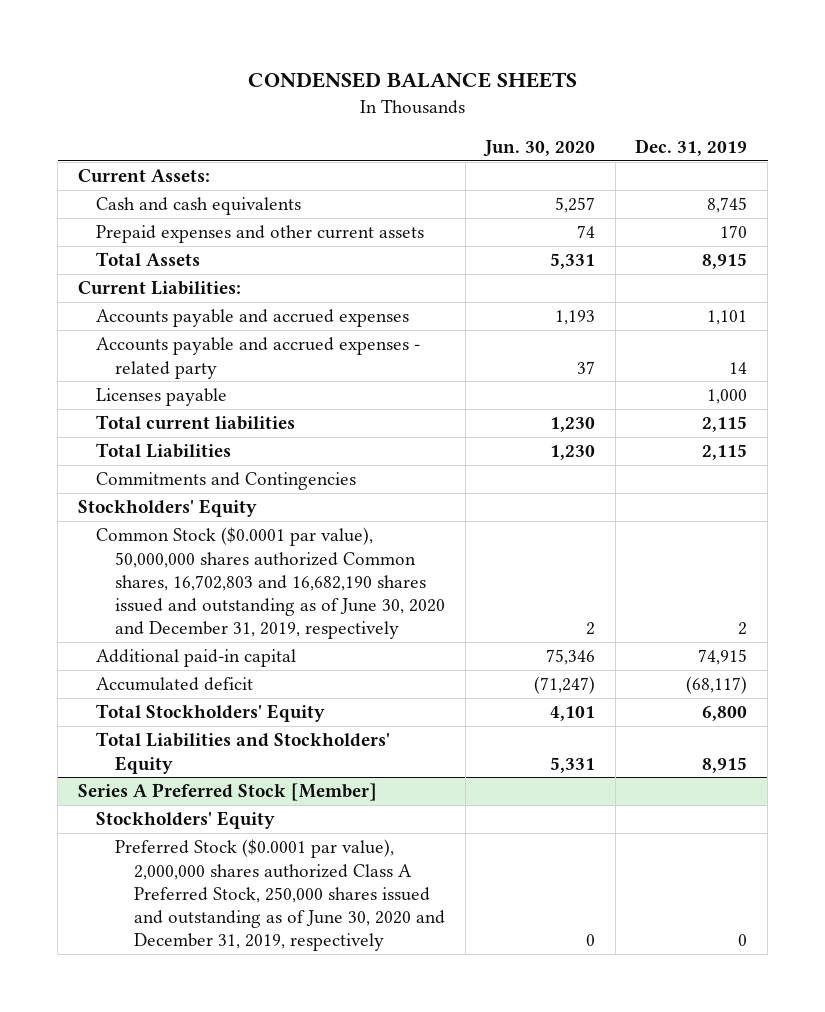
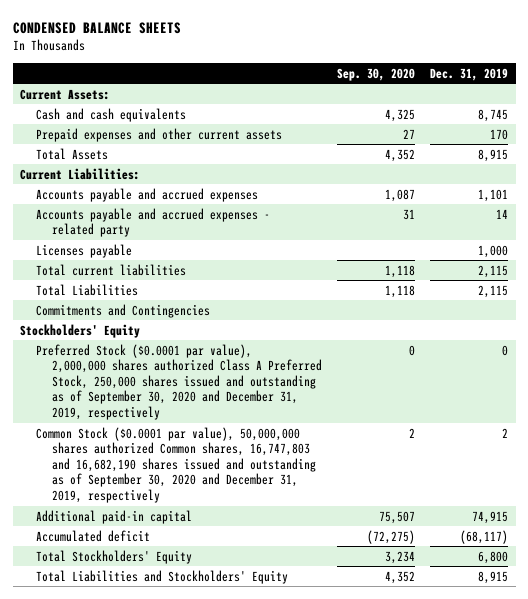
- | Jun. 30, 2020 | Dec. 31, 2019
+ | Sep. 30, 2020 | Dec. 31, 2019
- Common Stock ($0.0001 par value), 50,000,000 shares authorized Common shares, 16,702,803 and 16,682,190 shares issued and outstanding as of June 30, 2020 and December 31, 2019, respectively | 2 | 2
+ Preferred Stock ($0.0001 par value), 2,000,000 shares authorized Class A Preferred Stock, 250,000 shares issued and outstanding as of September 30, 2020 and December 31, 2019, respectively | 0 | 0
+ Common Stock ($0.0001 par value), 50,000,000 shares authorized Common shares, 16,747,803 and 16,682,190 shares issued and outstanding as of September 30, 2020 and December 31, 2019, respectively | 2 | 2
- Series A Preferred Stock [Member]
- Stockholders' Equity
- Preferred Stock ($0.0001 par value), 2,000,000 shares authorized Class A Preferred Stock, 250,000 shares issued and outstanding as of June 30, 2020 and December 31, 2019, respectively | 0 | 0

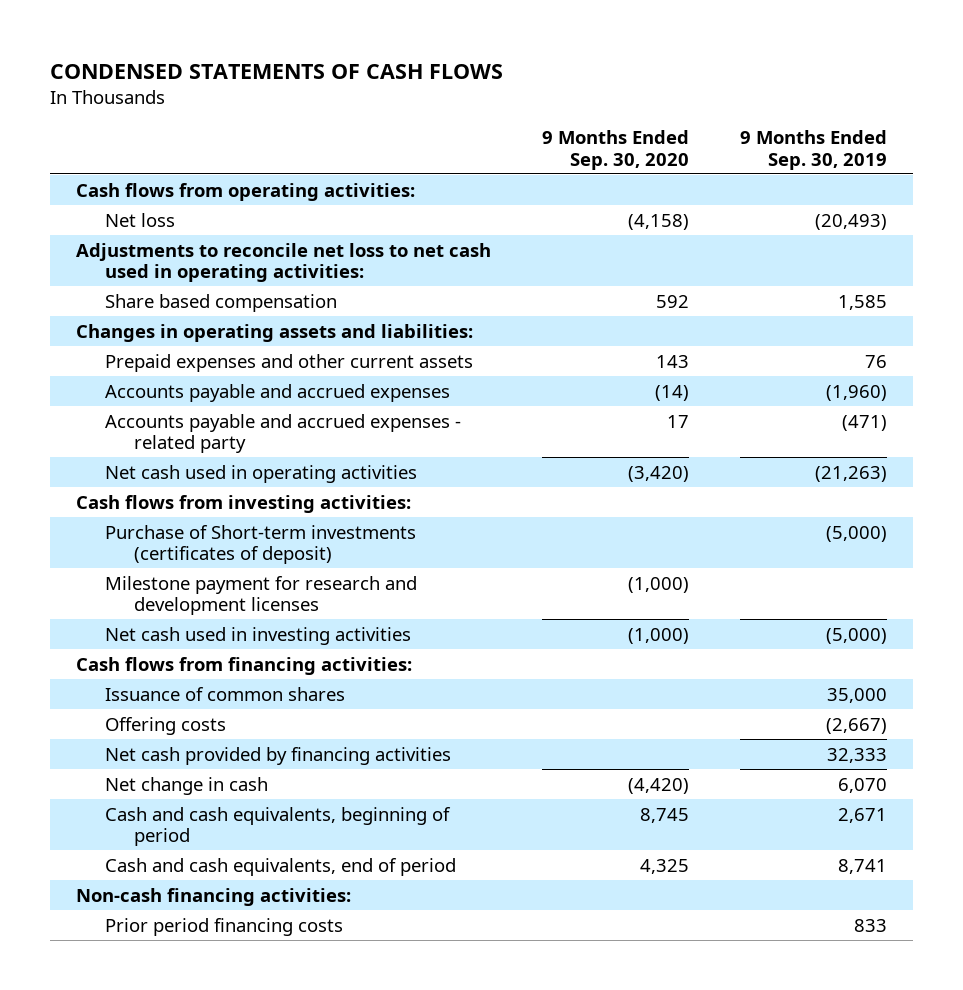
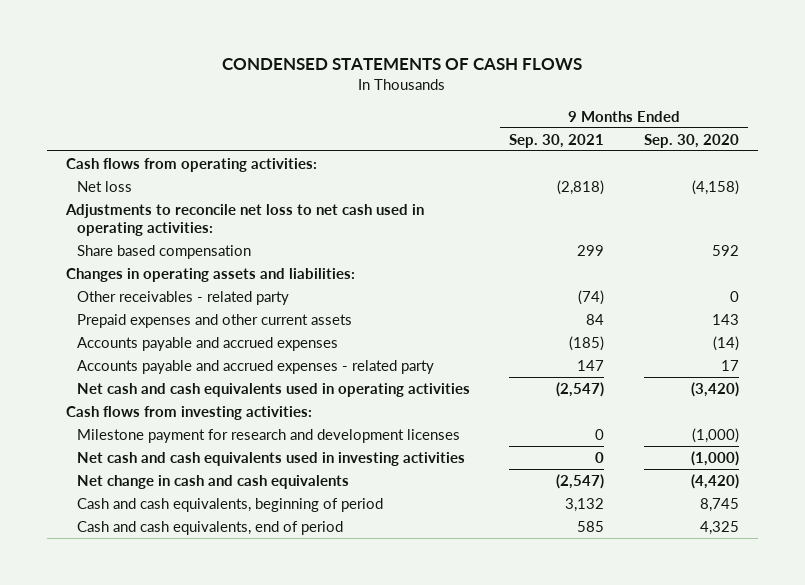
- | 9 Months Ended Sep. 30, 2020 | 9 Months Ended Sep. 30, 2019
+ | 9 Months Ended Sep. 30, 2021 | 9 Months Ended Sep. 30, 2020
+ Other receivables - related party | (74) | 0
- Net cash used in operating activities | (3,420) | (21,263)
+ Net cash and cash equivalents used in operating activities | (2,547) | (3,420)
- Purchase of Short-term investments (certificates of deposit) | | (5,000)
- Net cash used in investing activities | (1,000) | (5,000)
- Cash flows from financing activities:
- Issuance of common shares | | 35,000
- Offering costs | | (2,667)
- Net cash provided by financing activities | | 32,333
- Net change in cash | (4,420) | 6,070
+ Net cash and cash equivalents used in investing activities | 0 | (1,000)
+ Net change in cash and cash equivalents | (2,547) | (4,420)
- Non-cash financing activities:
- Prior period financing costs | | 833

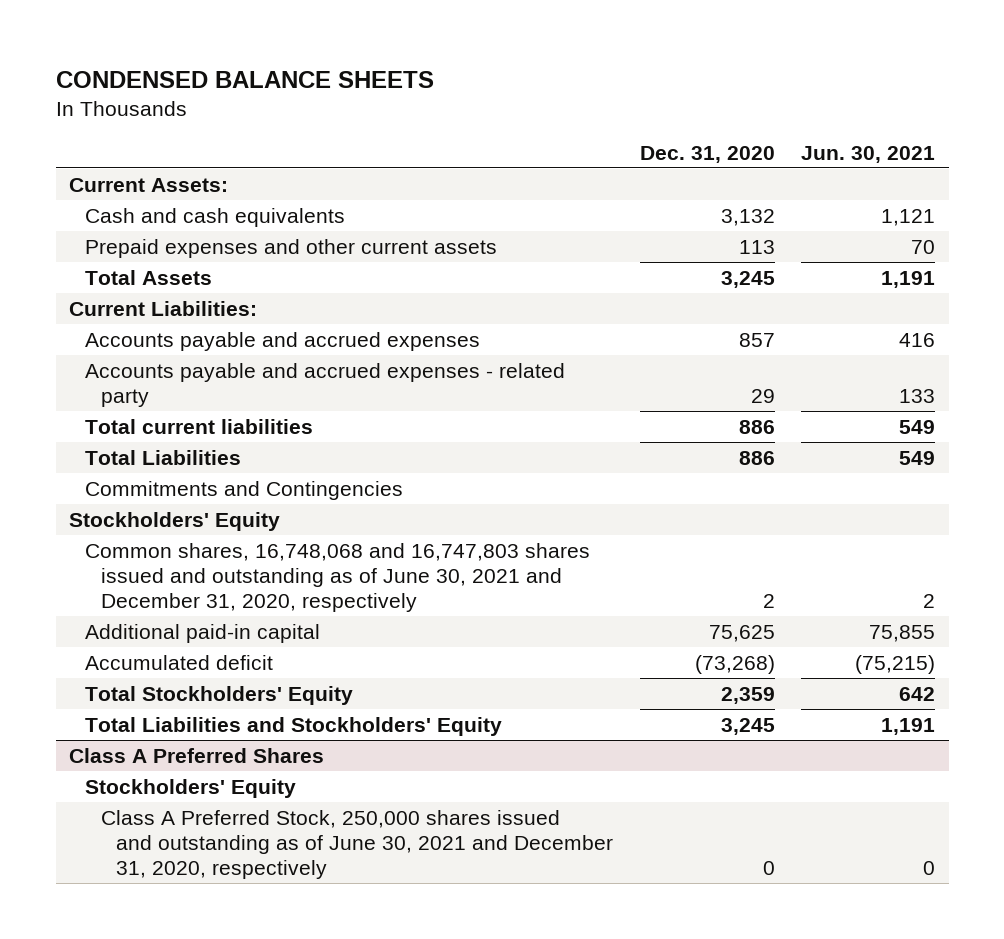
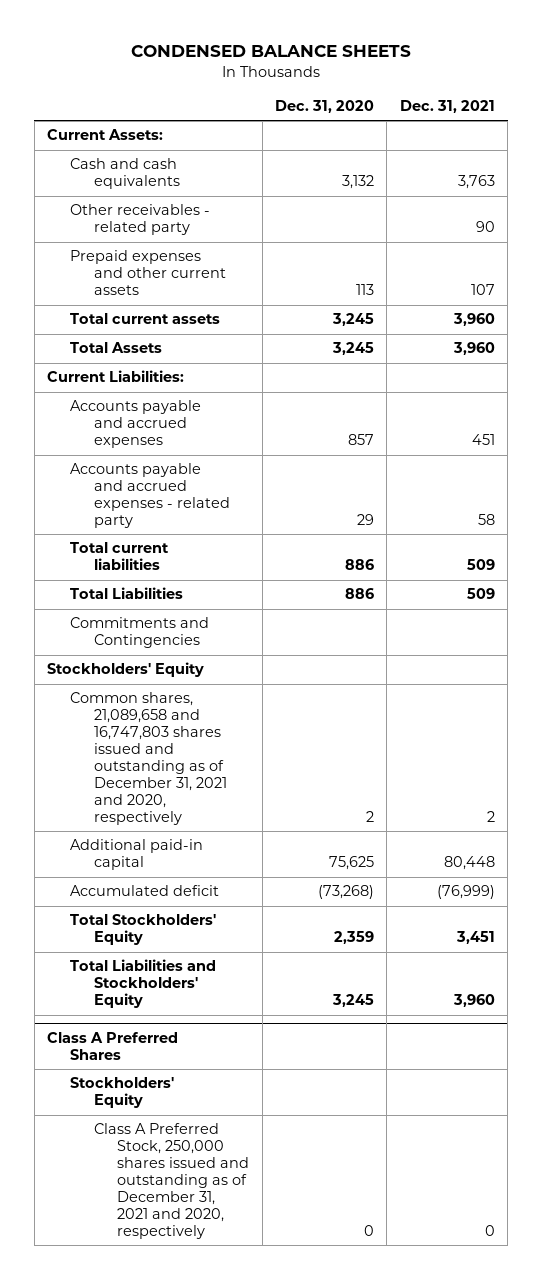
- | Dec. 31, 2020 | Jun. 30, 2021
+ | Dec. 31, 2020 | Dec. 31, 2021
+ Other receivables - related party | | 90
+ Total current assets | 3,245 | 3,960
- Common shares, 16,748,068 and 16,747,803 shares issued and outstanding as of June 30, 2021 and December 31, 2020, respectively | 2 | 2
+ Common shares, 21,089,658 and 16,747,803 shares issued and outstanding as of December 31, 2021 and 2020, respectively | 2 | 2
@ Class A Preferred Shares
- Class A Preferred Stock, 250,000 shares issued and outstanding as of June 30, 2021 and December 31, 2020, respectively | 0 | 0
+ Class A Preferred Stock, 250,000 shares issued and outstanding as of December 31, 2021 and 2020, respectively | 0 | 0

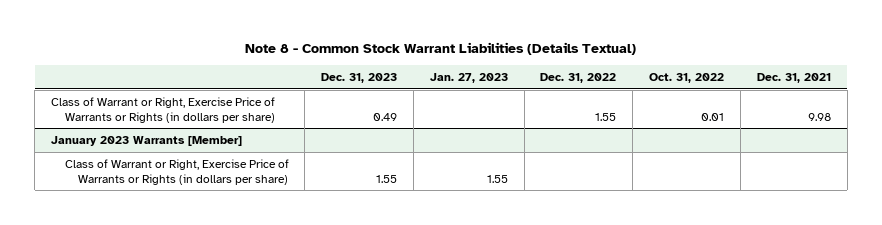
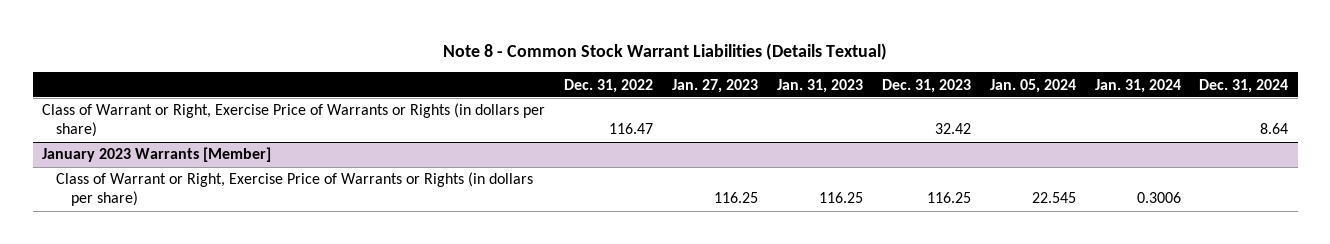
- | Dec. 31, 2023 | Jan. 27, 2023 | Dec. 31, 2022 | Oct. 31, 2022 | Dec. 31, 2021
+ | Dec. 31, 2022 | Jan. 27, 2023 | Jan. 31, 2023 | Dec. 31, 2023 | Jan. 05, 2024 | Jan. 31, 2024 | Dec. 31, 2024
- Class of Warrant or Right, Exercise Price of Warrants or Rights (in dollars per share) | 0.49 | | 1.55 | 0.01 | 9.98
+ Class of Warrant or Right, Exercise Price of Warrants or Rights (in dollars per share) | 116.47 | | | 32.42 | | | 8.64
@ January 2023 Warrants [Member]
- Class of Warrant or Right, Exercise Price of Warrants or Rights (in dollars per share) | 1.55 | 1.55 | | |
+ Class of Warrant or Right, Exercise Price of Warrants or Rights (in dollars per share) | | 116.25 | 116.25 | 116.25 | 22.545 | 0.3006 |

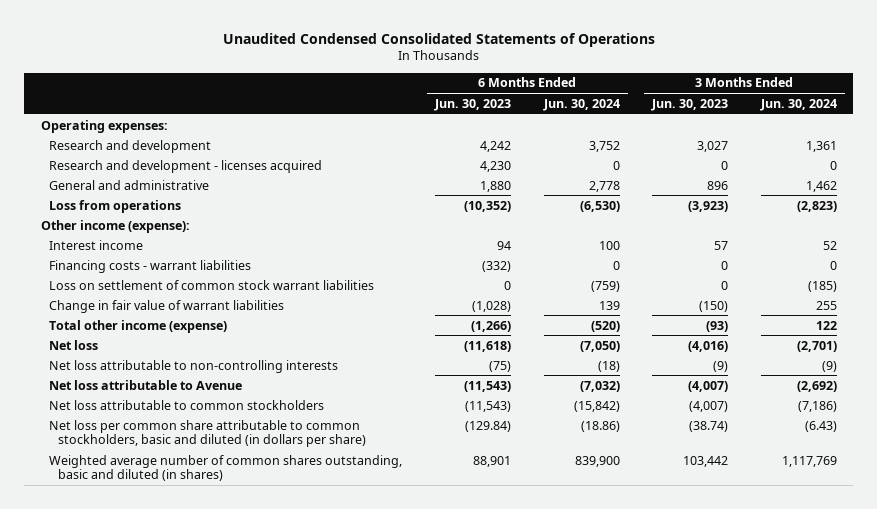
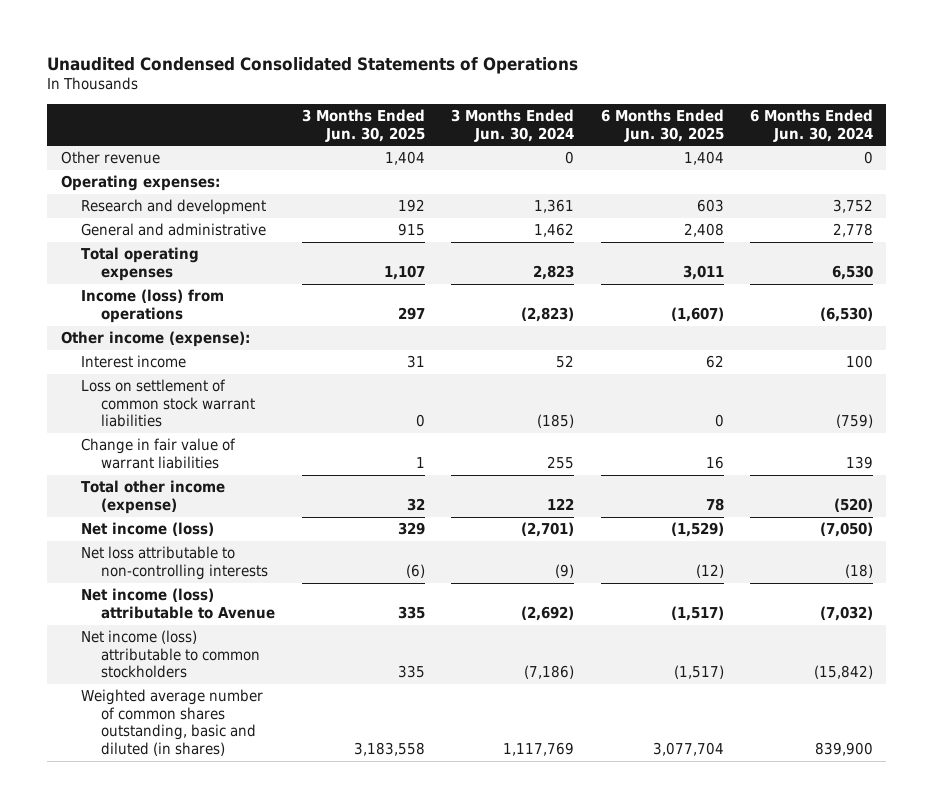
- | 6 Months Ended Jun. 30, 2023 | 6 Months Ended Jun. 30, 2024 | 3 Months Ended Jun. 30, 2023 | 3 Months Ended Jun. 30, 2024
+ | 3 Months Ended Jun. 30, 2025 | 3 Months Ended Jun. 30, 2024 | 6 Months Ended Jun. 30, 2025 | 6 Months Ended Jun. 30, 2024
+ Other revenue | 1,404 | 0 | 1,404 | 0
- Research and development - licenses acquired | 4,230 | 0 | 0 | 0
- Loss from operations | (10,352) | (6,530) | (3,923) | (2,823)
+ Total operating expenses | 1,107 | 2,823 | 3,011 | 6,530
+ Income (loss) from operations | 297 | (2,823) | (1,607) | (6,530)
- Financing costs - warrant liabilities | (332) | 0 | 0 | 0
- Net loss | (11,618) | (7,050) | (4,016) | (2,701)
+ Net income (loss) | 329 | (2,701) | (1,529) | (7,050)
- Net loss attributable to Avenue | (11,543) | (7,032) | (4,007) | (2,692)
- Net loss attributable to common stockholders | (11,543) | (15,842) | (4,007) | (7,186)
- Net loss per common share attributable to common stockholders, basic and diluted (in dollars per share) | (129.84) | (18.86) | (38.74) | (6.43)
+ Net income (loss) attributable to Avenue | 335 | (2,692) | (1,517) | (7,032)
+ Net income (loss) attributable to common stockholders | 335 | (7,186) | (1,517) | (15,842)

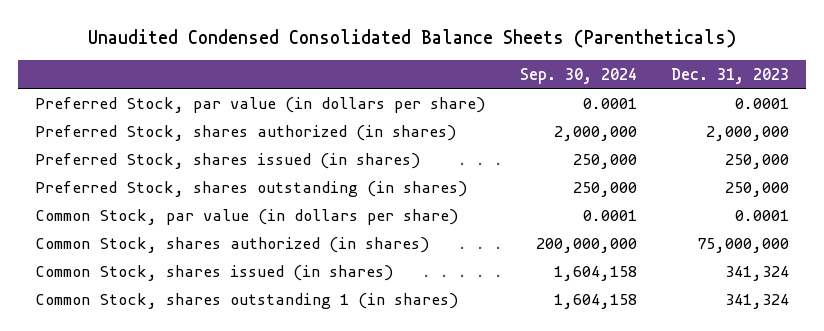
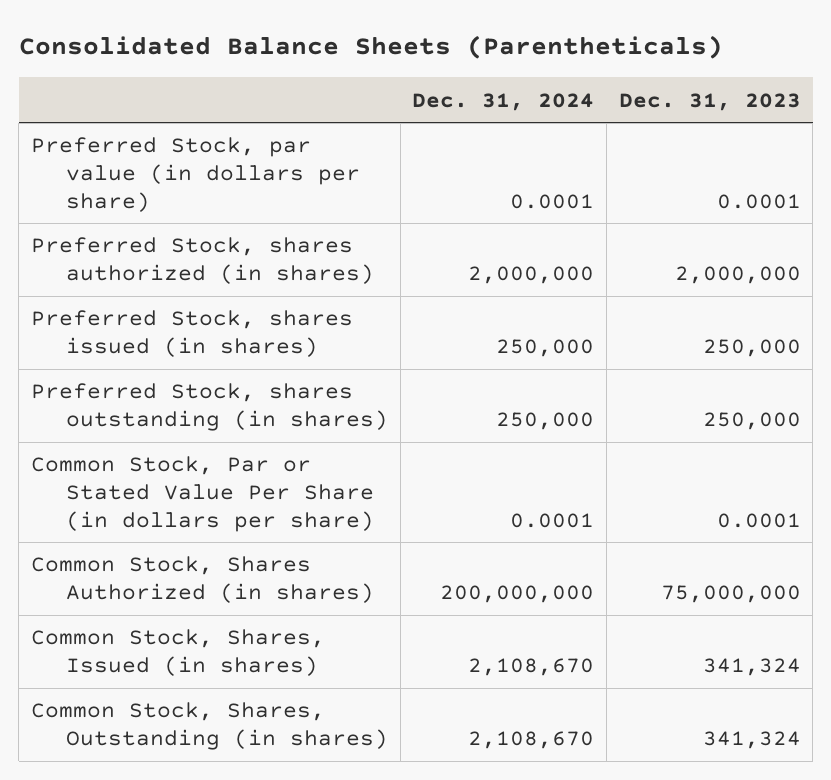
- Unaudited Condensed Consolidated Balance Sheets (Parentheticals)
+ Consolidated Balance Sheets (Parentheticals)
- | Sep. 30, 2024 | Dec. 31, 2023
+ | Dec. 31, 2024 | Dec. 31, 2023
- Common Stock, par value (in dollars per share) | 0.0001 | 0.0001
- Common Stock, shares authorized (in shares) | 200,000,000 | 75,000,000
- Common Stock, shares issued (in shares) | 1,604,158 | 341,324
- Common Stock, shares outstanding 1 (in shares) | 1,604,158 | 341,324
+ Common Stock, Par or Stated Value Per Share (in dollars per share) | 0.0001 | 0.0001
+ Common Stock, Shares Authorized (in shares) | 200,000,000 | 75,000,000
+ Common Stock, Shares, Issued (in shares) | 2,108,670 | 341,324
+ Common Stock, Shares, Outstanding (in shares) | 2,108,670 | 341,324

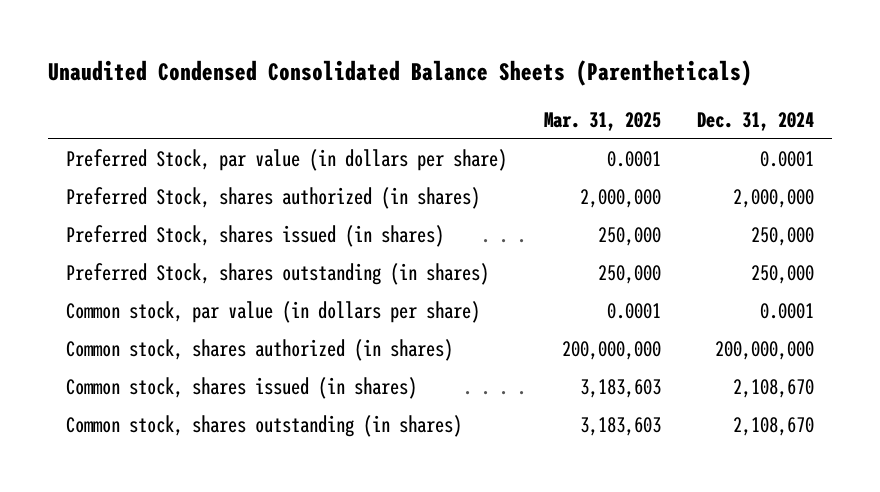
- Consolidated Balance Sheets (Parentheticals)
+ Unaudited Condensed Consolidated Balance Sheets (Parentheticals)
- | Dec. 31, 2024 | Dec. 31, 2023
+ | Mar. 31, 2025 | Dec. 31, 2024
- Common Stock, Par or Stated Value Per Share (in dollars per share) | 0.0001 | 0.0001
- Common Stock, Shares Authorized (in shares) | 200,000,000 | 75,000,000
- Common Stock, Shares, Issued (in shares) | 2,108,670 | 341,324
- Common Stock, Shares, Outstanding (in shares) | 2,108,670 | 341,324
+ Common stock, par value (in dollars per share) | 0.0001 | 0.0001
+ Common stock, shares authorized (in shares) | 200,000,000 | 200,000,000
+ Common stock, shares issued (in shares) | 3,183,603 | 2,108,670
+ Common stock, shares outstanding (in shares) | 3,183,603 | 2,108,670

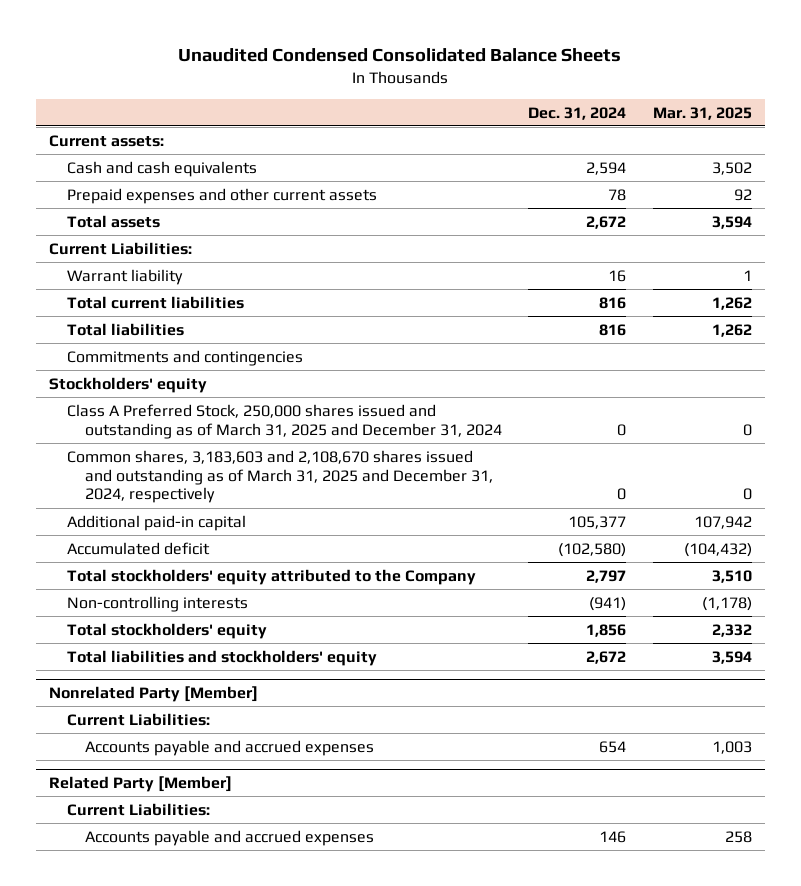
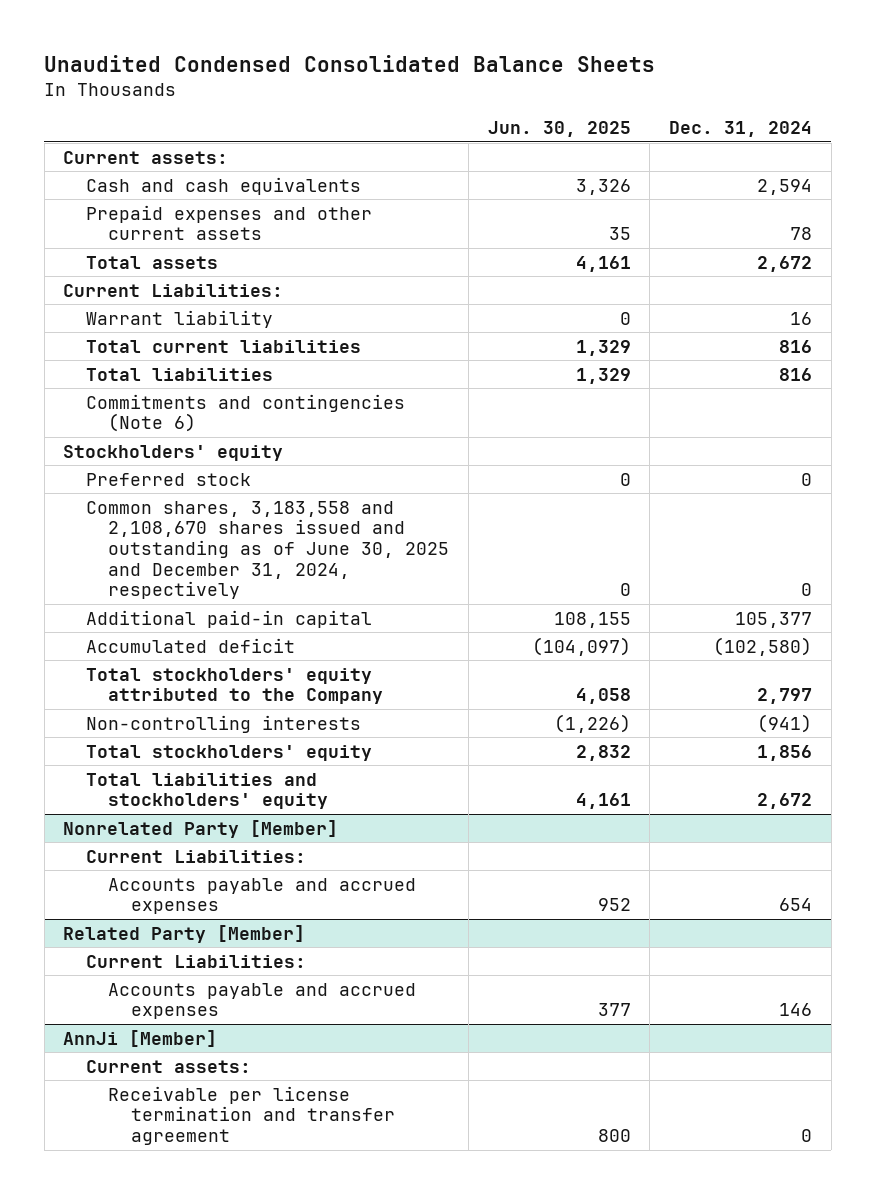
- | Dec. 31, 2024 | Mar. 31, 2025
+ | Jun. 30, 2025 | Dec. 31, 2024
- Commitments and contingencies
+ Commitments and contingencies (Note 6)
- Class A Preferred Stock, 250,000 shares issued and outstanding as of March 31, 2025 and December 31, 2024 | 0 | 0
- Common shares, 3,183,603 and 2,108,670 shares issued and outstanding as of March 31, 2025 and December 31, 2024, respectively | 0 | 0
+ Preferred stock | 0 | 0
+ Common shares, 3,183,558 and 2,108,670 shares issued and outstanding as of June 30, 2025 and December 31, 2024, respectively | 0 | 0
+ AnnJi [Member]
+ Current assets:
+ Receivable per license termination and transfer agreement | 800 | 0

